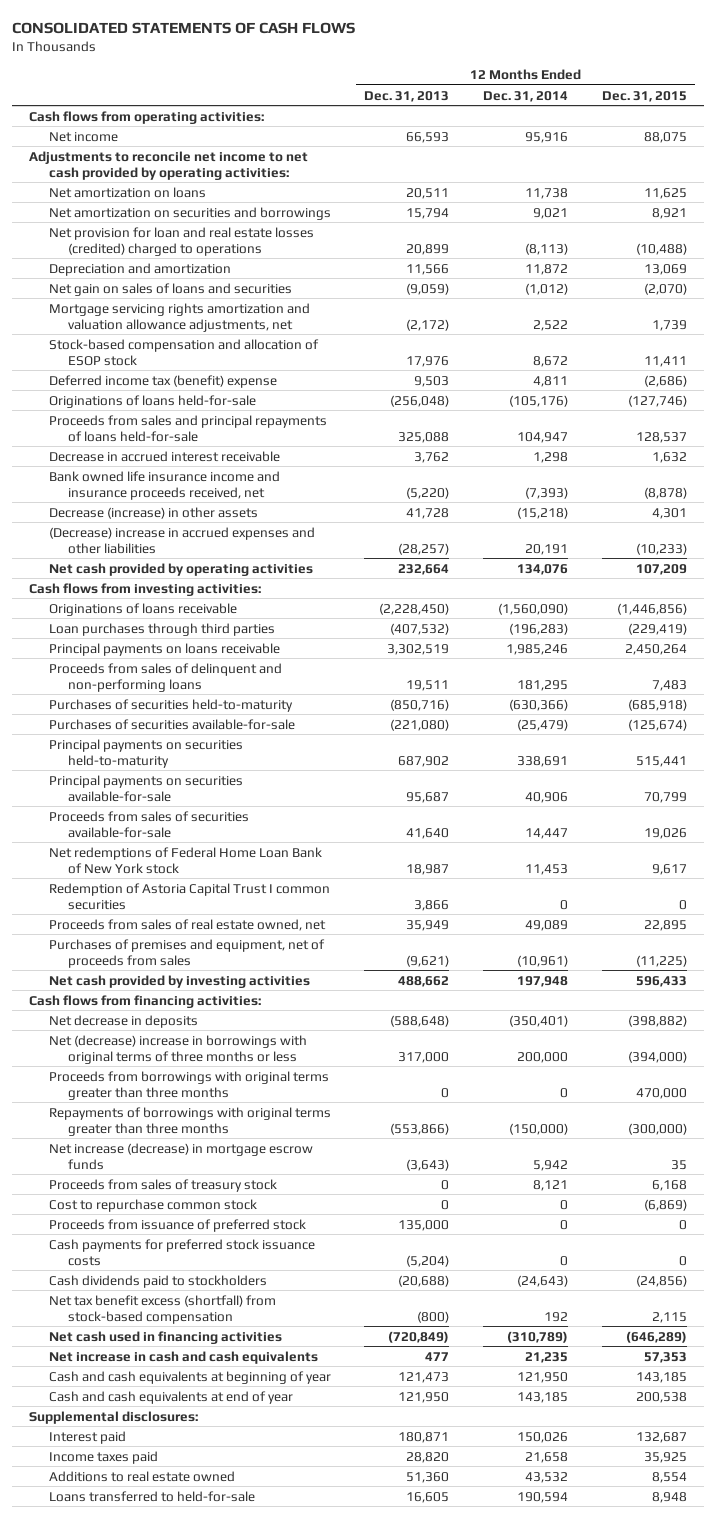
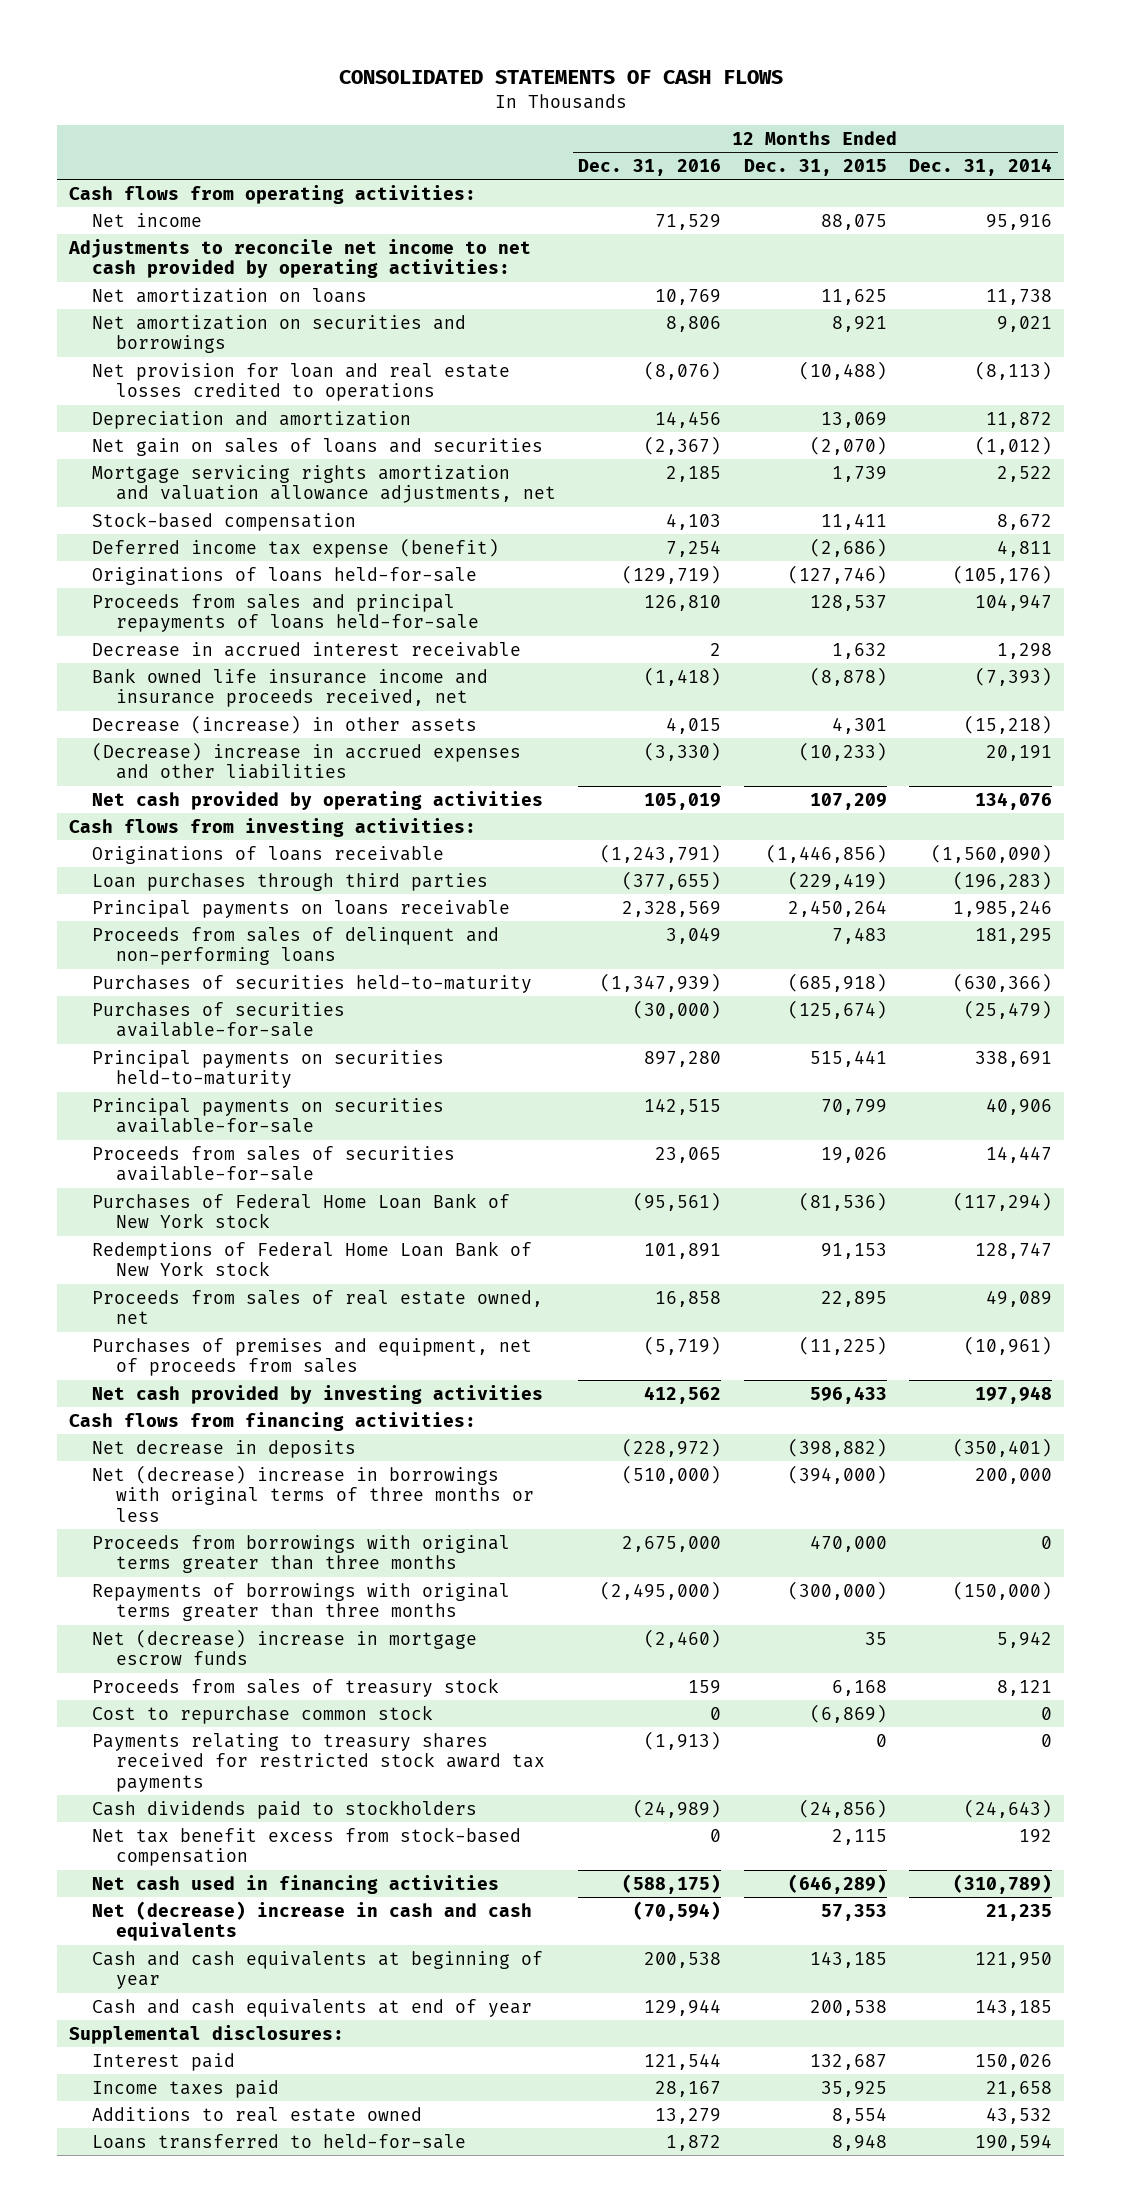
- | 12 Months Ended Dec. 31, 2013 | 12 Months Ended Dec. 31, 2014 | 12 Months Ended Dec. 31, 2015
+ | 12 Months Ended Dec. 31, 2016 | 12 Months Ended Dec. 31, 2015 | 12 Months Ended Dec. 31, 2014
- Net provision for loan and real estate losses (credited) charged to operations | 20,899 | (8,113) | (10,488)
+ Net provision for loan and real estate losses credited to operations | (8,076) | (10,488) | (8,113)
- Stock-based compensation and allocation of ESOP stock | 17,976 | 8,672 | 11,411
- Deferred income tax (benefit) expense | 9,503 | 4,811 | (2,686)
+ Stock-based compensation | 4,103 | 11,411 | 8,672
+ Deferred income tax expense (benefit) | 7,254 | (2,686) | 4,811
- Net redemptions of Federal Home Loan Bank of New York stock | 18,987 | 11,453 | 9,617
- Redemption of Astoria Capital Trust I common securities | 3,866 | 0 | 0
+ Purchases of Federal Home Loan Bank of New York stock | (95,561) | (81,536) | (117,294)
+ Redemptions of Federal Home Loan Bank of New York stock | 101,891 | 91,153 | 128,747
- Net increase (decrease) in mortgage escrow funds | (3,643) | 5,942 | 35
+ Net (decrease) increase in mortgage escrow funds | (2,460) | 35 | 5,942
- Proceeds from issuance of preferred stock | 135,000 | 0 | 0
- Cash payments for preferred stock issuance costs | (5,204) | 0 | 0
+ Payments relating to treasury shares received for restricted stock award tax payments | (1,913) | 0 | 0
- Net tax benefit excess (shortfall) from stock-based compensation | (800) | 192 | 2,115
+ Net tax benefit excess from stock-based compensation | 0 | 2,115 | 192
- Net increase in cash and cash equivalents | 477 | 21,235 | 57,353
+ Net (decrease) increase in cash and cash equivalents | (70,594) | 57,353 | 21,235

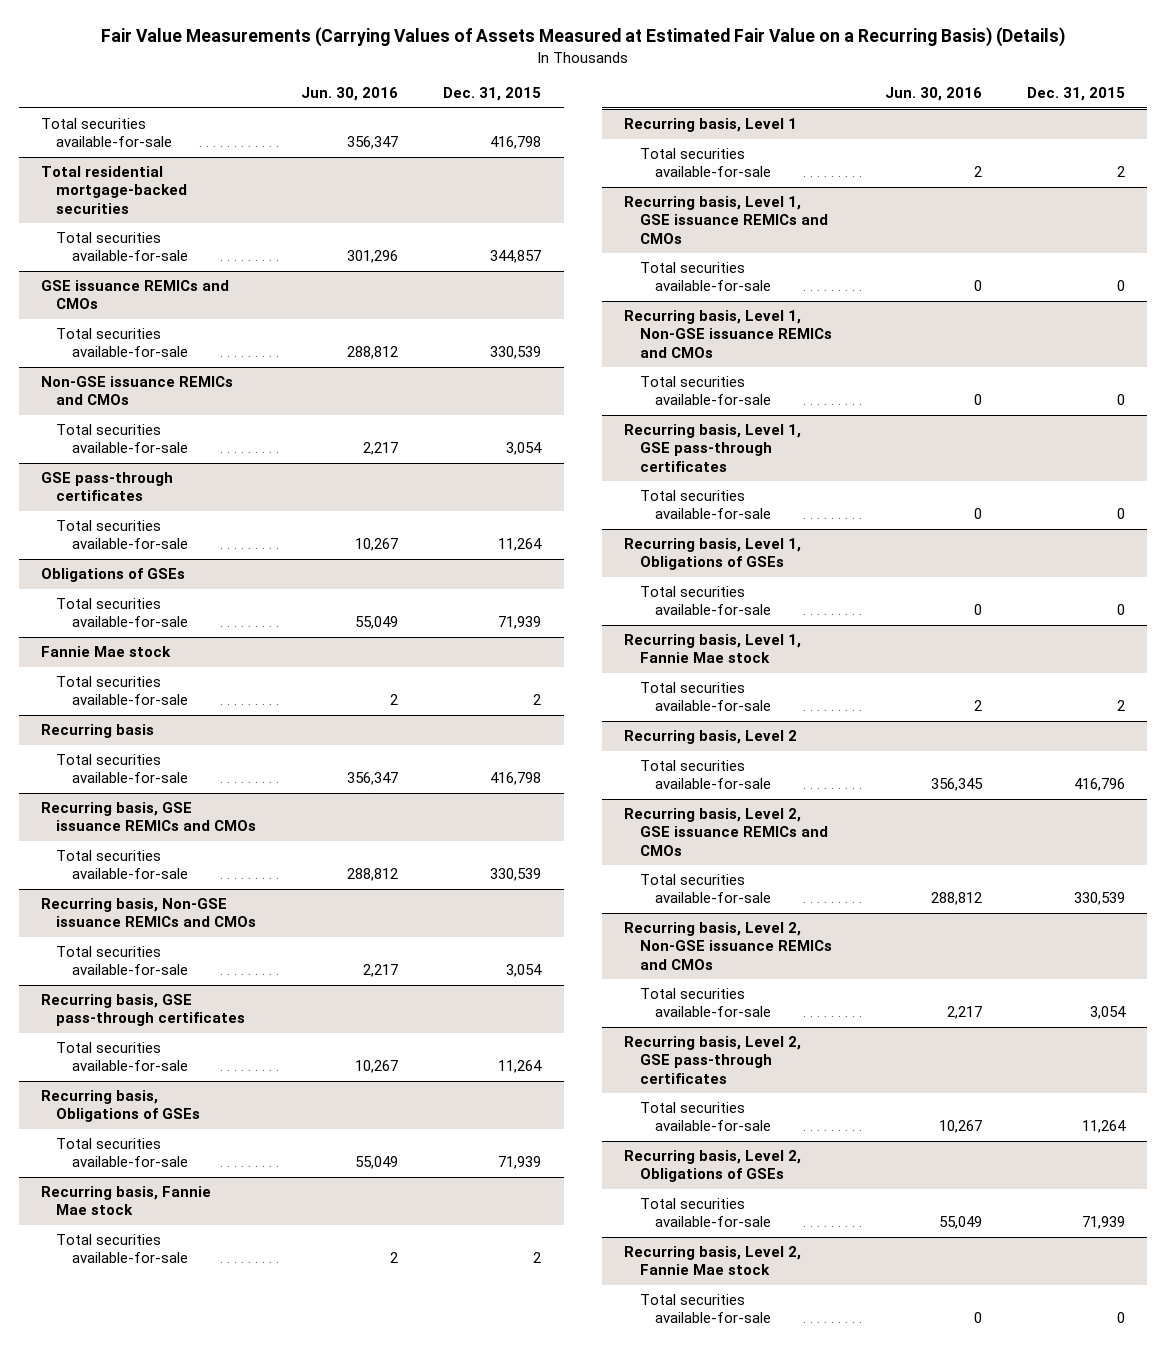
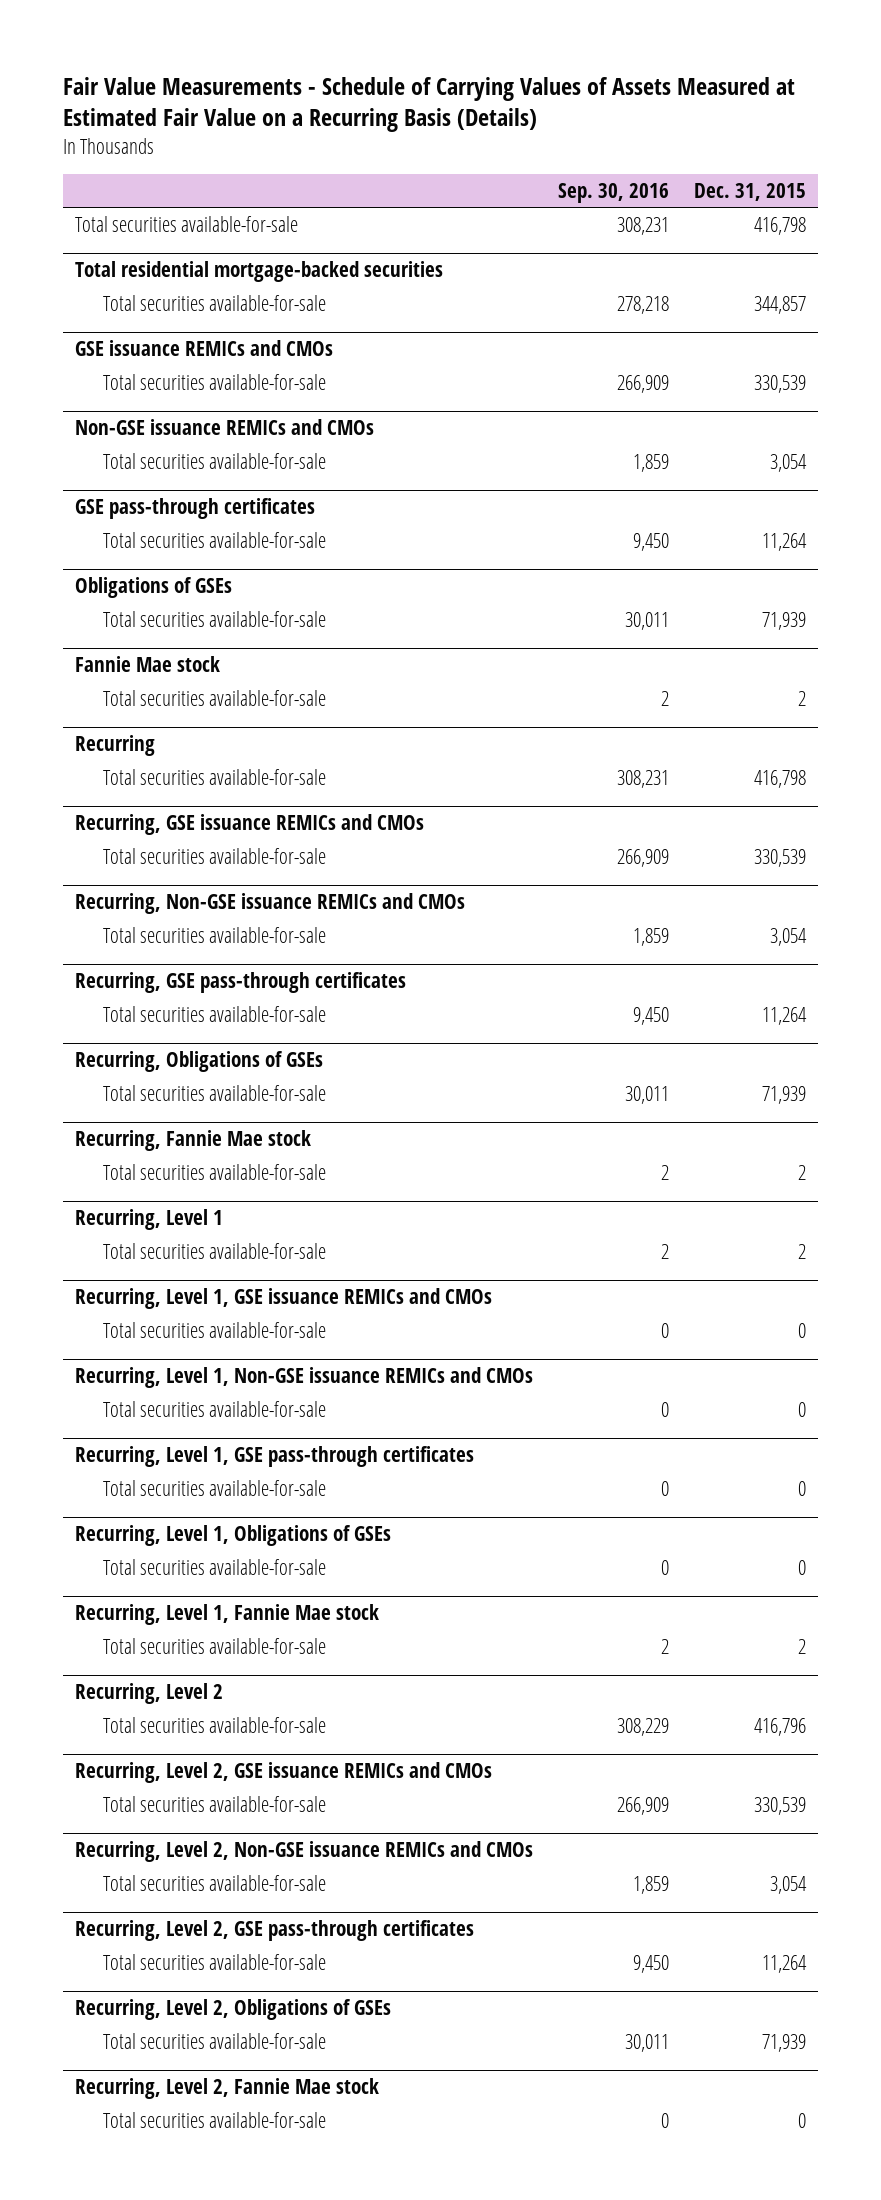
- Fair Value Measurements (Carrying Values of Assets Measured at Estimated Fair Value on a Recurring Basis) (Details)
+ Fair Value Measurements - Schedule of Carrying Values of Assets Measured at Estimated Fair Value on a Recurring Basis (Details)
- | Jun. 30, 2016 | Dec. 31, 2015
+ | Sep. 30, 2016 | Dec. 31, 2015
- Recurring basis
+ Recurring
- Recurring basis, GSE issuance REMICs and CMOs
+ Recurring, GSE issuance REMICs and CMOs
- Recurring basis, Non-GSE issuance REMICs and CMOs
+ Recurring, Non-GSE issuance REMICs and CMOs
- Recurring basis, GSE pass-through certificates
+ Recurring, GSE pass-through certificates
- Recurring basis, Obligations of GSEs
+ Recurring, Obligations of GSEs
- Recurring basis, Fannie Mae stock
+ Recurring, Fannie Mae stock
- Recurring basis, Level 1
+ Recurring, Level 1
- Recurring basis, Level 1, GSE issuance REMICs and CMOs
+ Recurring, Level 1, GSE issuance REMICs and CMOs
- Recurring basis, Level 1, Non-GSE issuance REMICs and CMOs
+ Recurring, Level 1, Non-GSE issuance REMICs and CMOs
- Recurring basis, Level 1, GSE pass-through certificates
+ Recurring, Level 1, GSE pass-through certificates
- Recurring basis, Level 1, Obligations of GSEs
+ Recurring, Level 1, Obligations of GSEs
- Recurring basis, Level 1, Fannie Mae stock
+ Recurring, Level 1, Fannie Mae stock
- Recurring basis, Level 2
+ Recurring, Level 2
- Recurring basis, Level 2, GSE issuance REMICs and CMOs
+ Recurring, Level 2, GSE issuance REMICs and CMOs
- Recurring basis, Level 2, Non-GSE issuance REMICs and CMOs
+ Recurring, Level 2, Non-GSE issuance REMICs and CMOs
- Recurring basis, Level 2, GSE pass-through certificates
+ Recurring, Level 2, GSE pass-through certificates
- Recurring basis, Level 2, Obligations of GSEs
+ Recurring, Level 2, Obligations of GSEs
- Recurring basis, Level 2, Fannie Mae stock
+ Recurring, Level 2, Fannie Mae stock

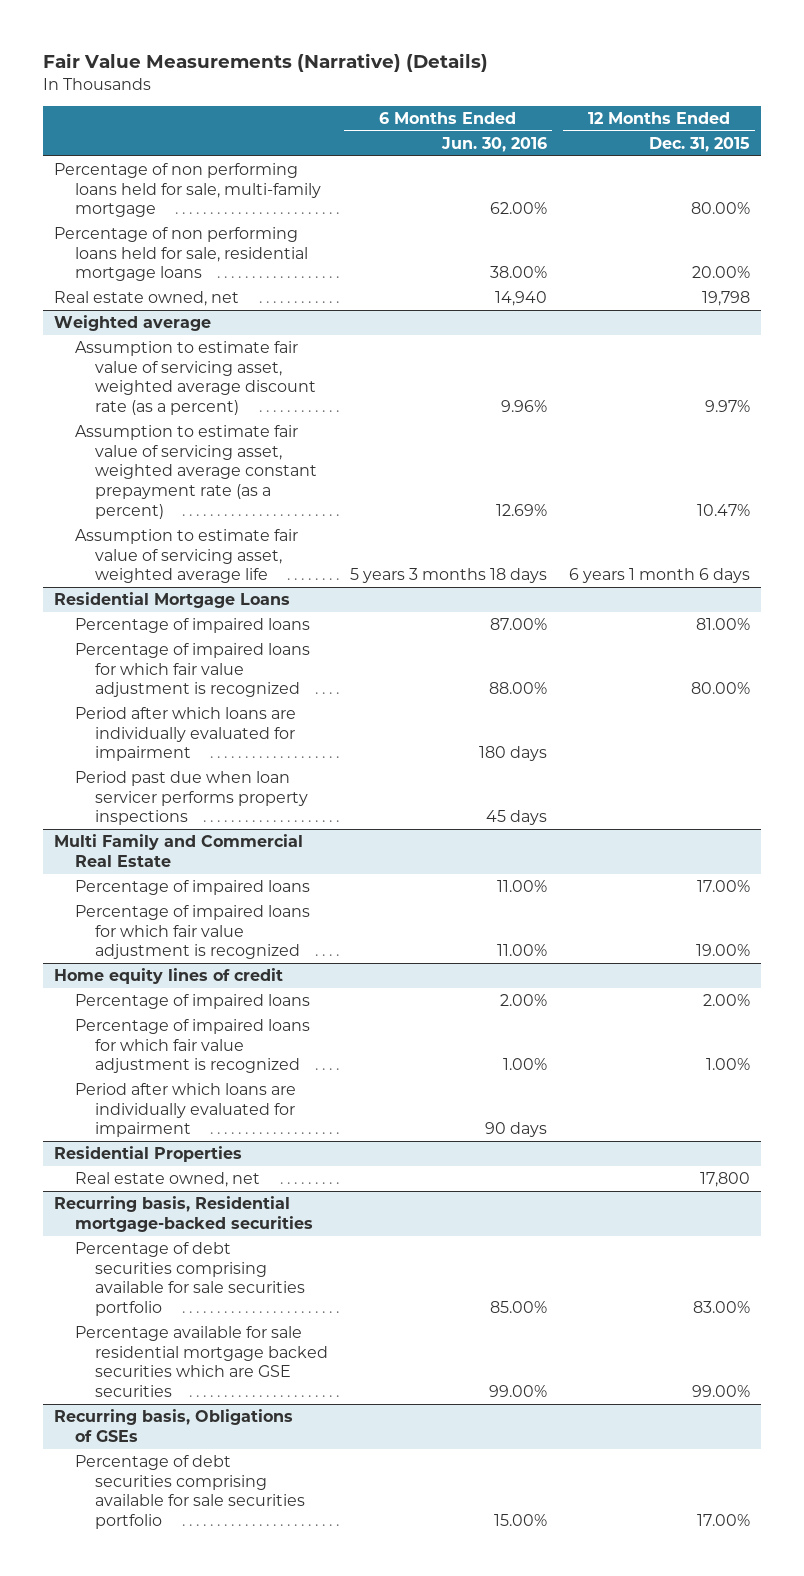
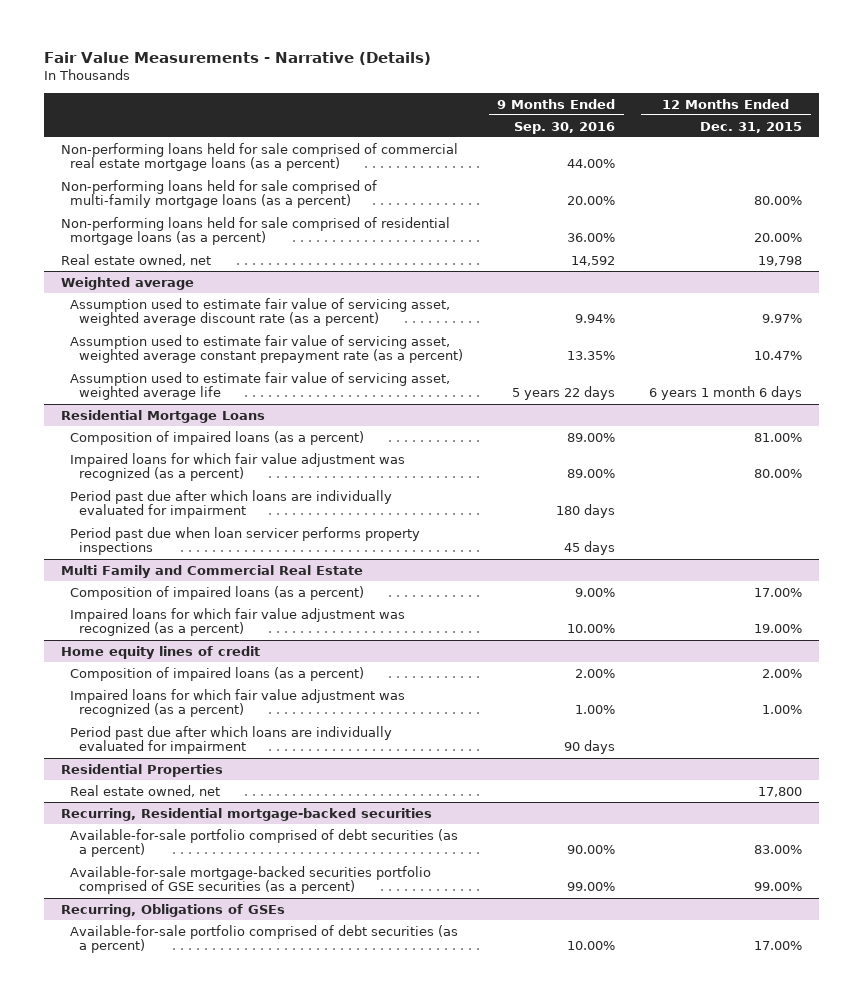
- Fair Value Measurements (Narrative) (Details)
+ Fair Value Measurements - Narrative (Details)
- | 6 Months Ended Jun. 30, 2016 | 12 Months Ended Dec. 31, 2015
+ | 9 Months Ended Sep. 30, 2016 | 12 Months Ended Dec. 31, 2015
- Percentage of non performing loans held for sale, multi-family mortgage | 62.00% | 80.00%
- Percentage of non performing loans held for sale, residential mortgage loans | 38.00% | 20.00%
+ Non-performing loans held for sale comprised of commercial real estate mortgage loans (as a percent) | 44.00% |
+ Non-performing loans held for sale comprised of multi-family mortgage loans (as a percent) | 20.00% | 80.00%
+ Non-performing loans held for sale comprised of residential mortgage loans (as a percent) | 36.00% | 20.00%
@ Weighted average
- Assumption to estimate fair value of servicing asset, weighted average discount rate (as a percent) | 9.96% | 9.97%
- Assumption to estimate fair value of servicing asset, weighted average constant prepayment rate (as a percent) | 12.69% | 10.47%
- Assumption to estimate fair value of servicing asset, weighted average life | 5 years 3 months 18 days | 6 years 1 month 6 days
+ Assumption used to estimate fair value of servicing asset, weighted average discount rate (as a percent) | 9.94% | 9.97%
+ Assumption used to estimate fair value of servicing asset, weighted average constant prepayment rate (as a percent) | 13.35% | 10.47%
+ Assumption used to estimate fair value of servicing asset, weighted average life | 5 years 22 days | 6 years 1 month 6 days
@ Residential Mortgage Loans
- Percentage of impaired loans | 87.00% | 81.00%
- Percentage of impaired loans for which fair value adjustment is recognized | 88.00% | 80.00%
- Period after which loans are individually evaluated for impairment | 180 days |
+ Composition of impaired loans (as a percent) | 89.00% | 81.00%
+ Impaired loans for which fair value adjustment was recognized (as a percent) | 89.00% | 80.00%
+ Period past due after which loans are individually evaluated for impairment | 180 days |
@ Multi Family and Commercial Real Estate
- Percentage of impaired loans | 11.00% | 17.00%
- Percentage of impaired loans for which fair value adjustment is recognized | 11.00% | 19.00%
+ Composition of impaired loans (as a percent) | 9.00% | 17.00%
+ Impaired loans for which fair value adjustment was recognized (as a percent) | 10.00% | 19.00%
@ Home equity lines of credit
- Percentage of impaired loans | 2.00% | 2.00%
- Percentage of impaired loans for which fair value adjustment is recognized | 1.00% | 1.00%
- Period after which loans are individually evaluated for impairment | 90 days |
+ Composition of impaired loans (as a percent) | 2.00% | 2.00%
+ Impaired loans for which fair value adjustment was recognized (as a percent) | 1.00% | 1.00%
+ Period past due after which loans are individually evaluated for impairment | 90 days |
- Recurring basis, Residential mortgage-backed securities
- Percentage of debt securities comprising available for sale securities portfolio | 85.00% | 83.00%
- Percentage available for sale residential mortgage backed securities which are GSE securities | 99.00% | 99.00%
- Recurring basis, Obligations of GSEs
- Percentage of debt securities comprising available for sale securities portfolio | 15.00% | 17.00%
+ Recurring, Residential mortgage-backed securities
+ Available-for-sale portfolio comprised of debt securities (as a percent) | 90.00% | 83.00%
+ Available-for-sale mortgage-backed securities portfolio comprised of GSE securities (as a percent) | 99.00% | 99.00%
+ Recurring, Obligations of GSEs
+ Available-for-sale portfolio comprised of debt securities (as a percent) | 10.00% | 17.00%

